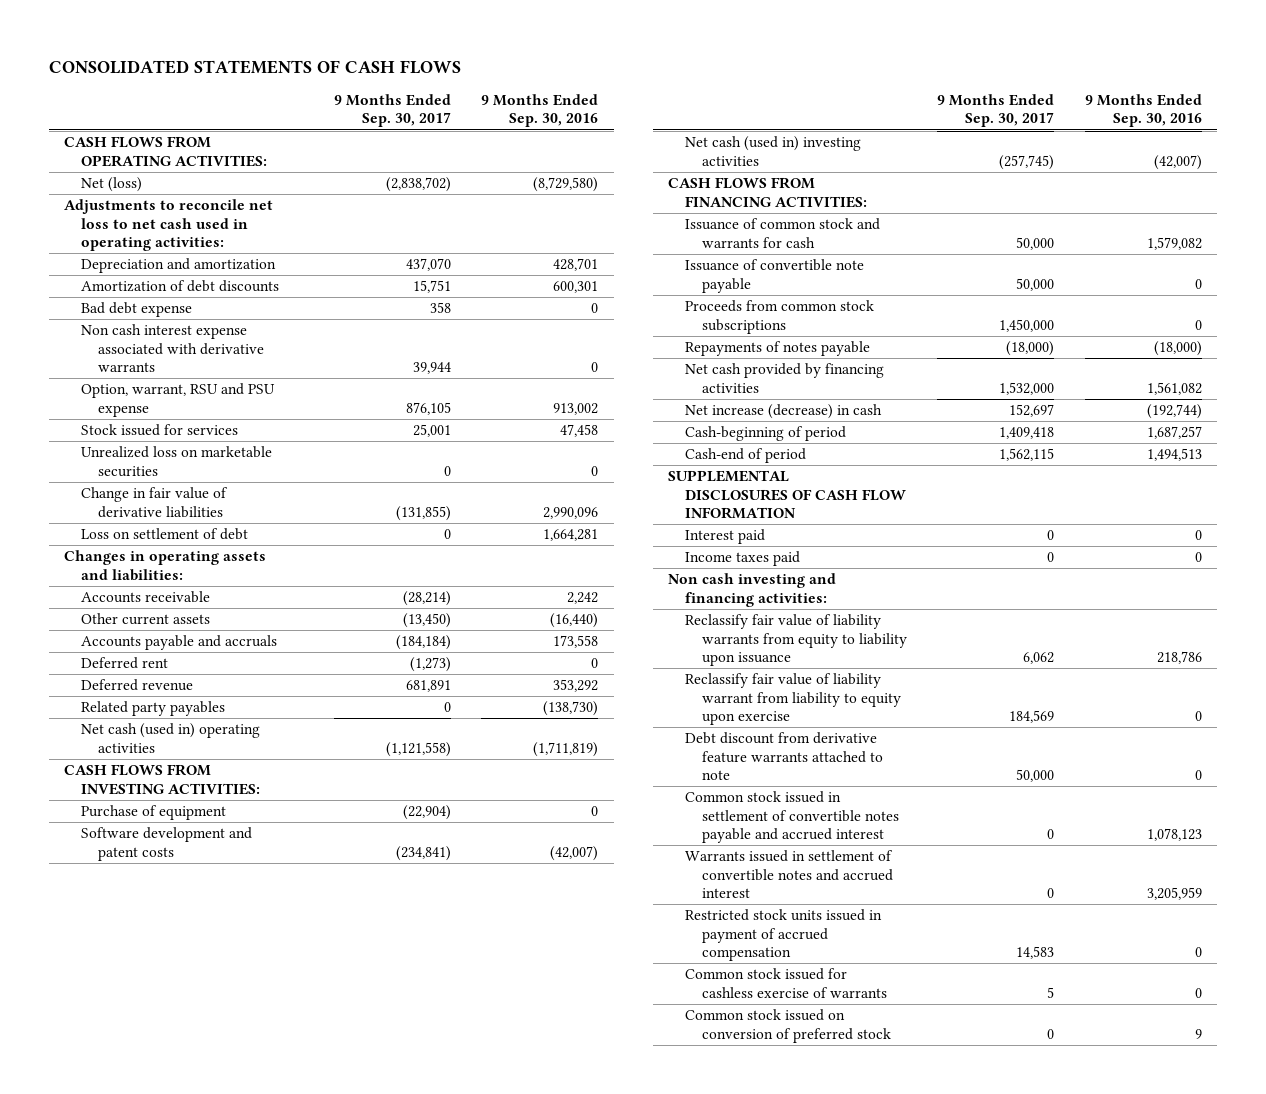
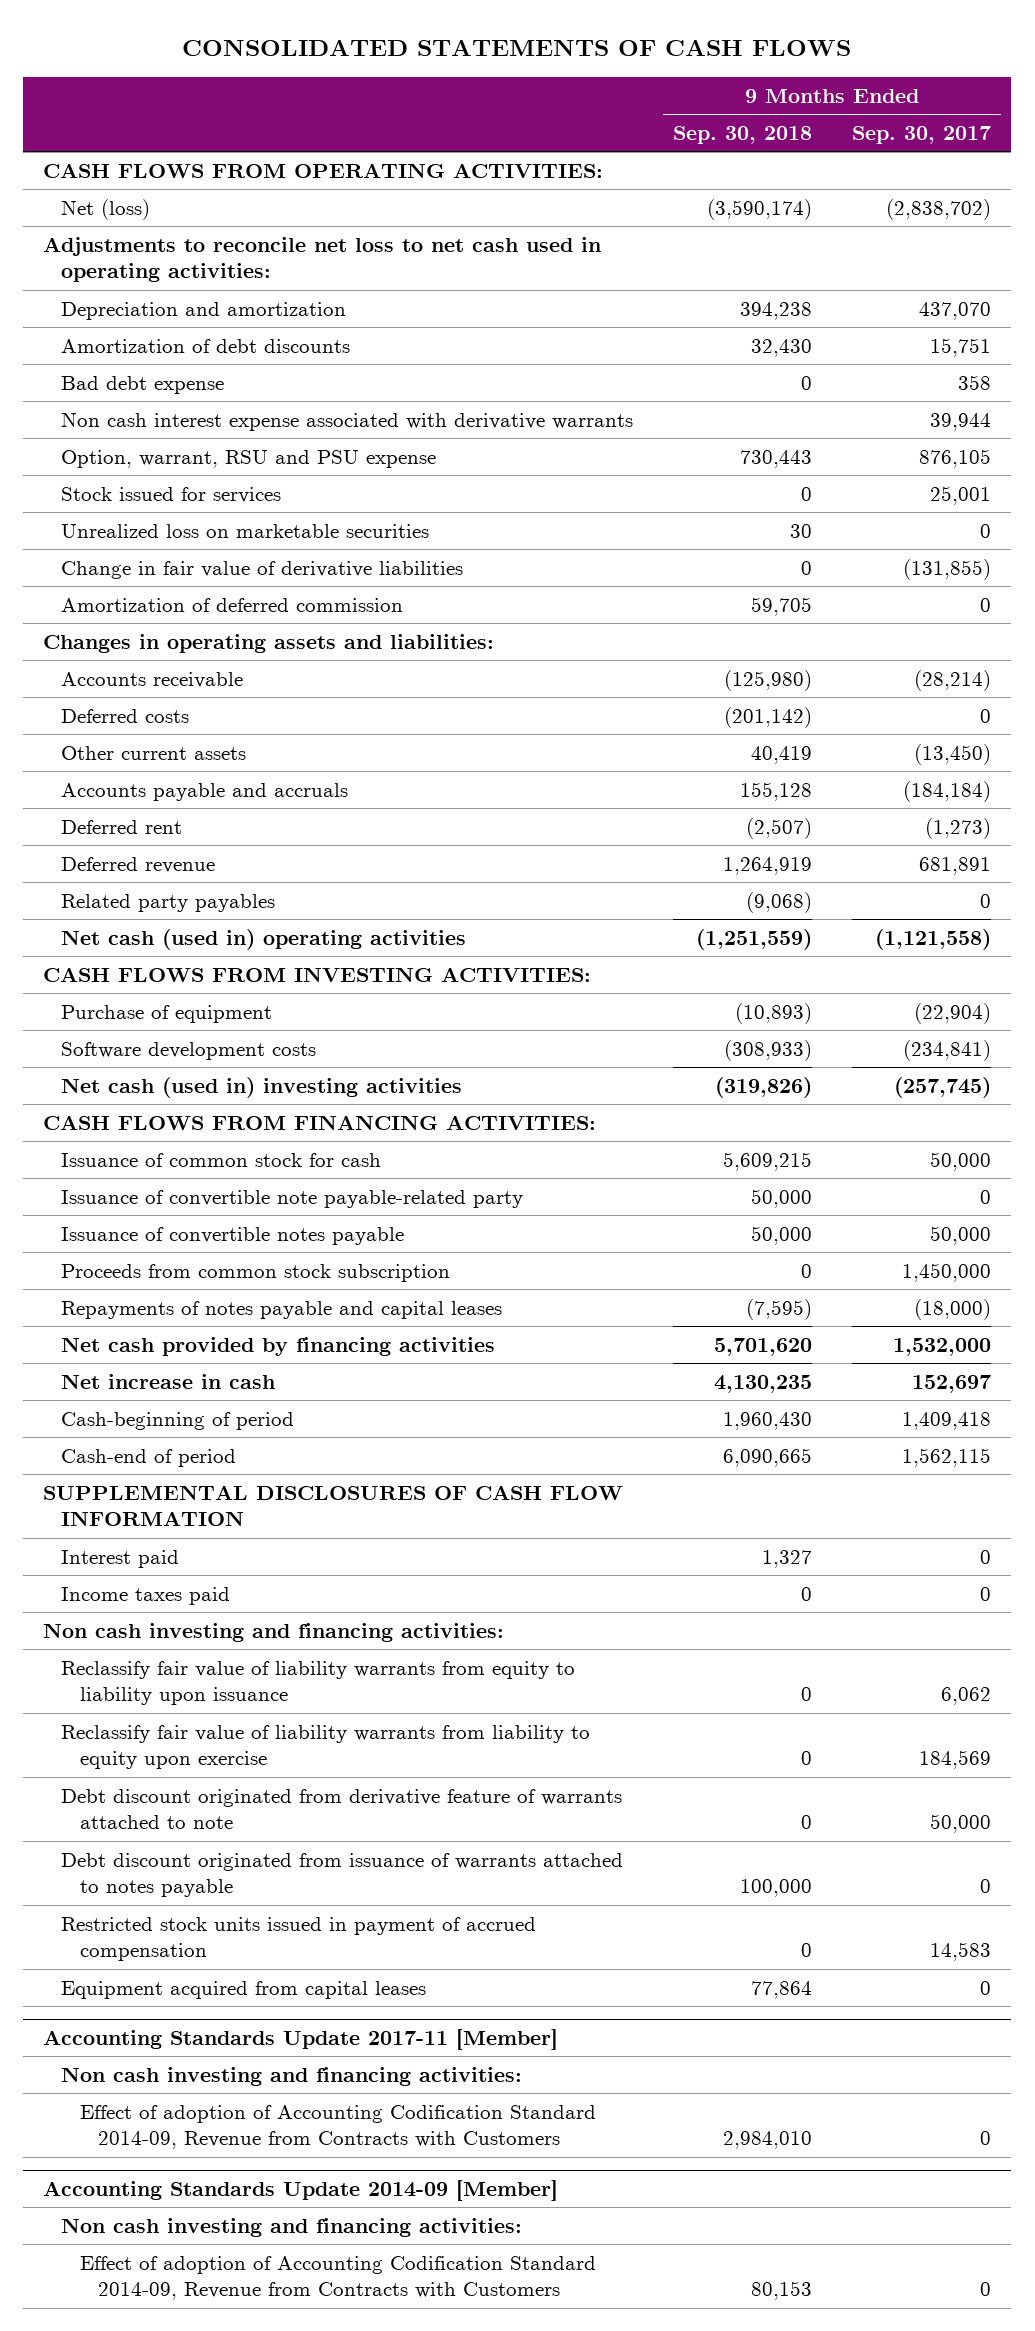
- | 9 Months Ended Sep. 30, 2017 | 9 Months Ended Sep. 30, 2016
+ | 9 Months Ended Sep. 30, 2018 | 9 Months Ended Sep. 30, 2017
- Loss on settlement of debt | 0 | 1,664,281
+ Amortization of deferred commission | 59,705 | 0
+ Deferred costs | (201,142) | 0
- Software development and patent costs | (234,841) | (42,007)
+ Software development costs | (308,933) | (234,841)
- Issuance of common stock and warrants for cash | 50,000 | 1,579,082
- Issuance of convertible note payable | 50,000 | 0
- Proceeds from common stock subscriptions | 1,450,000 | 0
- Repayments of notes payable | (18,000) | (18,000)
+ Issuance of common stock for cash | 5,609,215 | 50,000
+ Issuance of convertible note payable-related party | 50,000 | 0
+ Issuance of convertible notes payable | 50,000 | 50,000
+ Proceeds from common stock subscription | 0 | 1,450,000
+ Repayments of notes payable and capital leases | (7,595) | (18,000)
- Net increase (decrease) in cash | 152,697 | (192,744)
+ Net increase in cash | 4,130,235 | 152,697
- Reclassify fair value of liability warrant from liability to equity upon exercise | 184,569 | 0
- Debt discount from derivative feature warrants attached to note | 50,000 | 0
- Common stock issued in settlement of convertible notes payable and accrued interest | 0 | 1,078,123
- Warrants issued in settlement of convertible notes and accrued interest | 0 | 3,205,959
+ Reclassify fair value of liability warrants from liability to equity upon exercise | 0 | 184,569
+ Debt discount originated from derivative feature of warrants attached to note | 0 | 50,000
+ Debt discount originated from issuance of warrants attached to notes payable | 100,000 | 0
- Common stock issued for cashless exercise of warrants | 5 | 0
- Common stock issued on conversion of preferred stock | 0 | 9
+ Equipment acquired from capital leases | 77,864 | 0
+ Accounting Standards Update 2017-11 [Member]
+ Non cash investing and financing activities:
+ Effect of adoption of Accounting Codification Standard 2014-09, Revenue from Contracts with Customers | 2,984,010 | 0
+ Accounting Standards Update 2014-09 [Member]
+ Non cash investing and financing activities:
+ Effect of adoption of Accounting Codification Standard 2014-09, Revenue from Contracts with Customers | 80,153 | 0

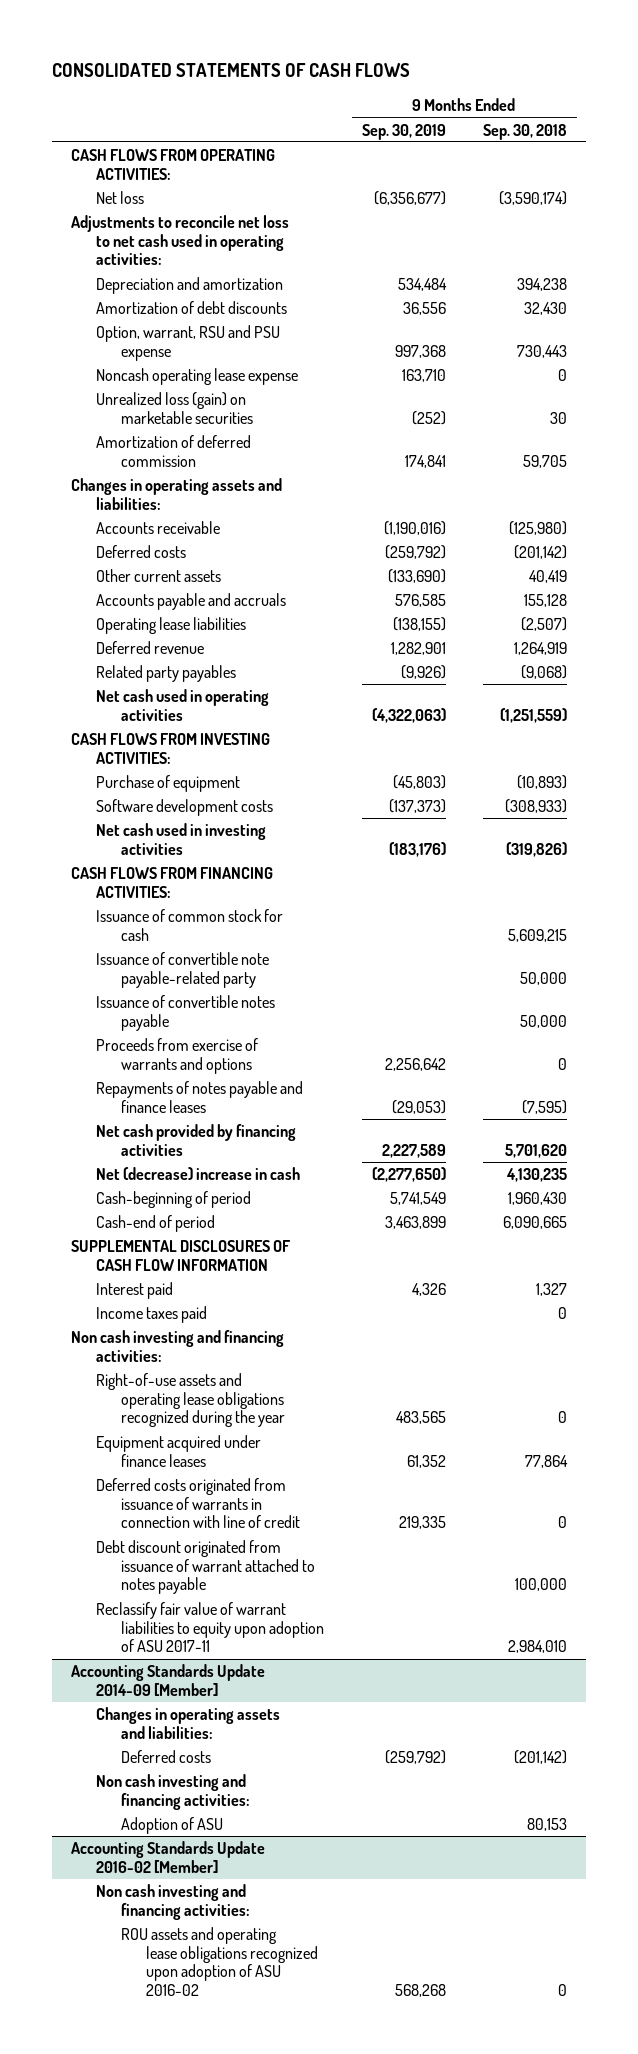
- | 9 Months Ended Sep. 30, 2018 | 9 Months Ended Sep. 30, 2017
+ | 9 Months Ended Sep. 30, 2019 | 9 Months Ended Sep. 30, 2018
- Net (loss) | (3,590,174) | (2,838,702)
+ Net loss | (6,356,677) | (3,590,174)
- Bad debt expense | 0 | 358
- Non cash interest expense associated with derivative warrants | | 39,944
- Stock issued for services | 0 | 25,001
- Unrealized loss on marketable securities | 30 | 0
- Change in fair value of derivative liabilities | 0 | (131,855)
+ Noncash operating lease expense | 163,710 | 0
+ Unrealized loss (gain) on marketable securities | (252) | 30
- Deferred rent | (2,507) | (1,273)
+ Operating lease liabilities | (138,155) | (2,507)
- Net cash (used in) operating activities | (1,251,559) | (1,121,558)
+ Net cash used in operating activities | (4,322,063) | (1,251,559)
- Net cash (used in) investing activities | (319,826) | (257,745)
+ Net cash used in investing activities | (183,176) | (319,826)
- Proceeds from common stock subscription | 0 | 1,450,000
- Repayments of notes payable and capital leases | (7,595) | (18,000)
+ Proceeds from exercise of warrants and options | 2,256,642 | 0
+ Repayments of notes payable and finance leases | (29,053) | (7,595)
- Net increase in cash | 4,130,235 | 152,697
+ Net (decrease) increase in cash | (2,277,650) | 4,130,235
- Reclassify fair value of liability warrants from equity to liability upon issuance | 0 | 6,062
- Reclassify fair value of liability warrants from liability to equity upon exercise | 0 | 184,569
- Debt discount originated from derivative feature of warrants attached to note | 0 | 50,000
- Debt discount originated from issuance of warrants attached to notes payable | 100,000 | 0
- Restricted stock units issued in payment of accrued compensation | 0 | 14,583
- Equipment acquired from capital leases | 77,864 | 0
- Accounting Standards Update 2017-11 [Member]
- Non cash investing and financing activities:
- Effect of adoption of Accounting Codification Standard 2014-09, Revenue from Contracts with Customers | 2,984,010 | 0
+ Right-of-use assets and operating lease obligations recognized during the year | 483,565 | 0
+ Equipment acquired under finance leases | 61,352 | 77,864
+ Deferred costs originated from issuance of warrants in connection with line of credit | 219,335 | 0
+ Debt discount originated from issuance of warrant attached to notes payable | | 100,000
+ Reclassify fair value of warrant liabilities to equity upon adoption of ASU 2017-11 | | 2,984,010
@ Accounting Standards Update 2014-09 [Member]
+ Changes in operating assets and liabilities:
+ Deferred costs | (259,792) | (201,142)
- Effect of adoption of Accounting Codification Standard 2014-09, Revenue from Contracts with Customers | 80,153 | 0
+ Adoption of ASU | | 80,153
+ Accounting Standards Update 2016-02 [Member]
+ Non cash investing and financing activities:
+ ROU assets and operating lease obligations recognized upon adoption of ASU 2016-02 | 568,268 | 0

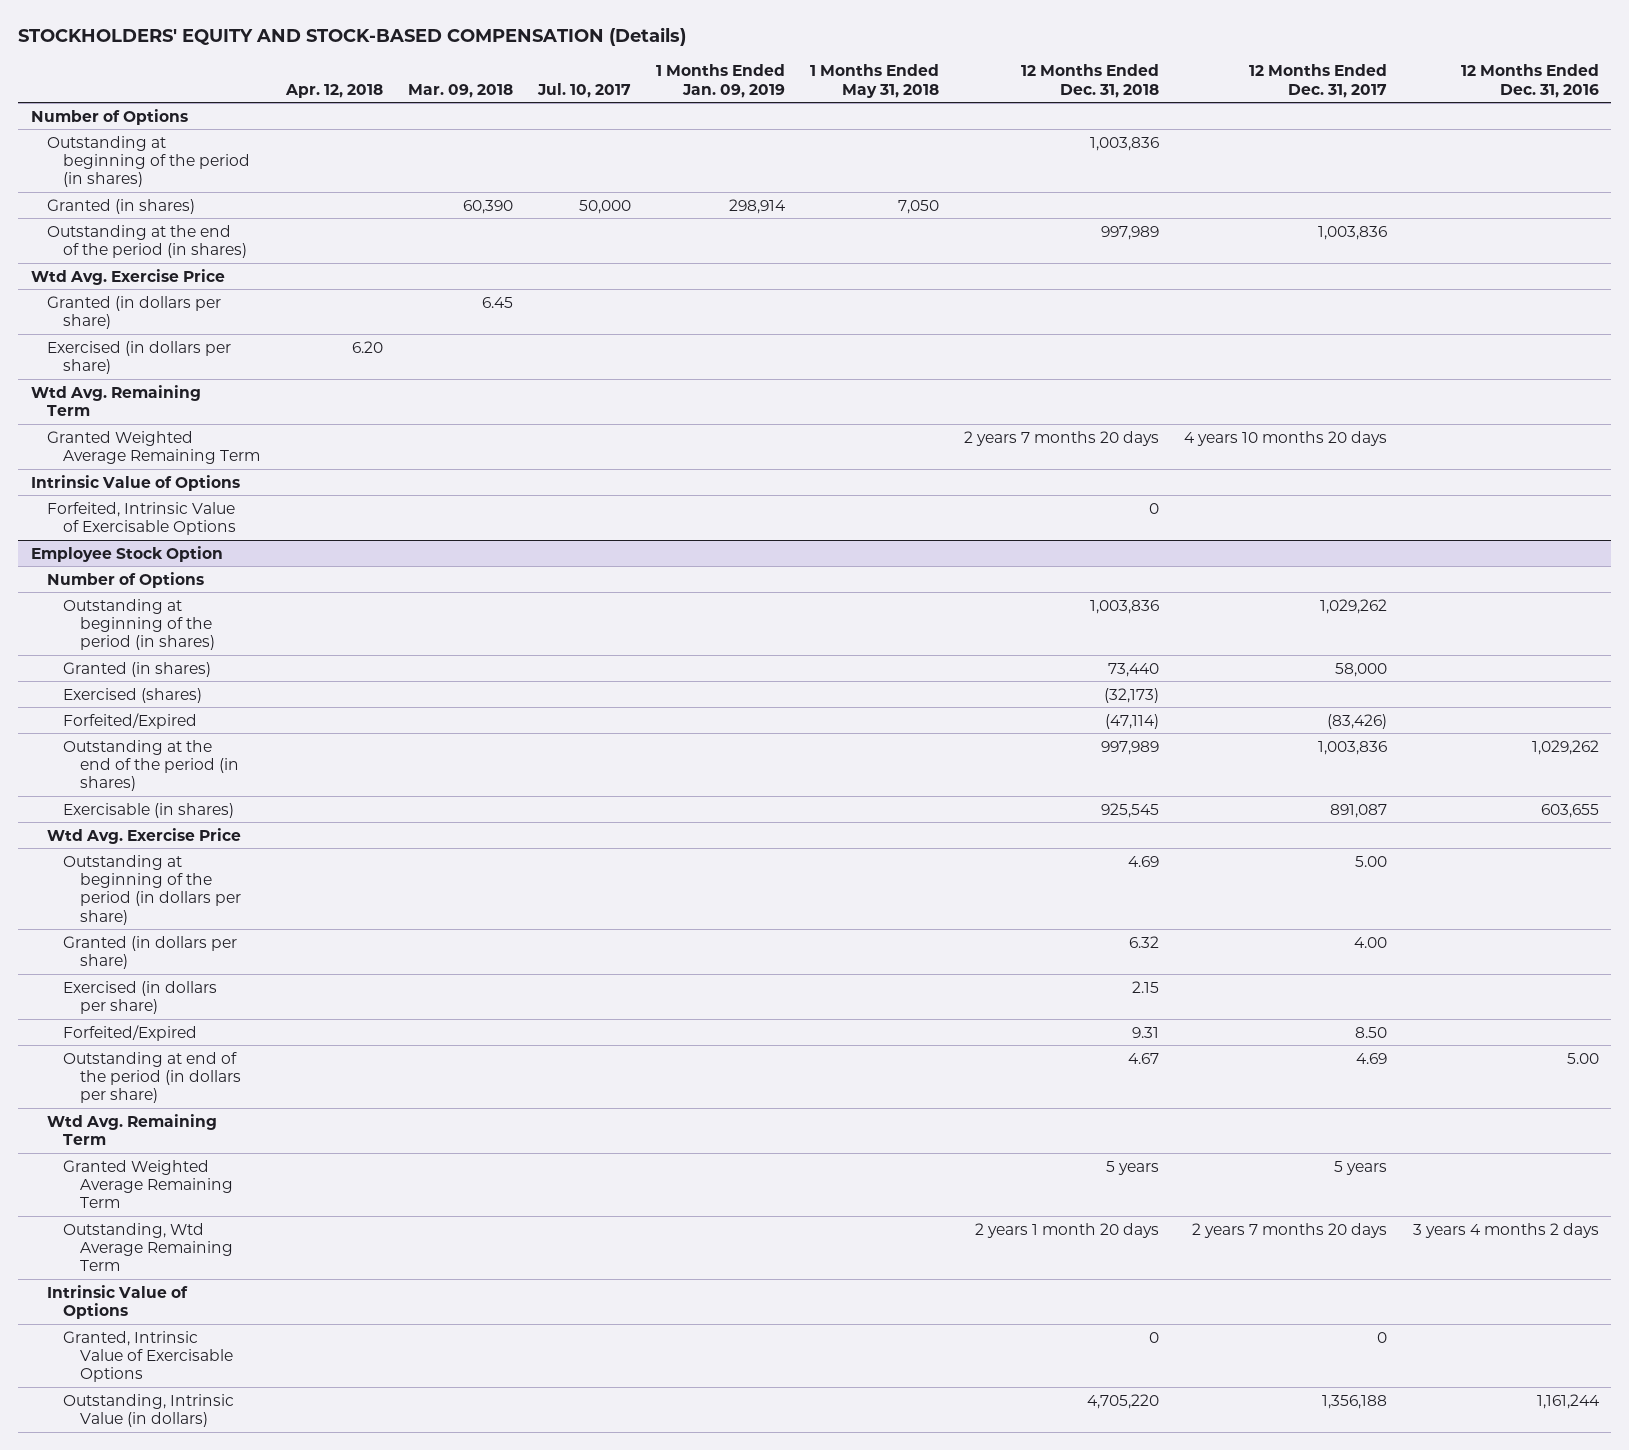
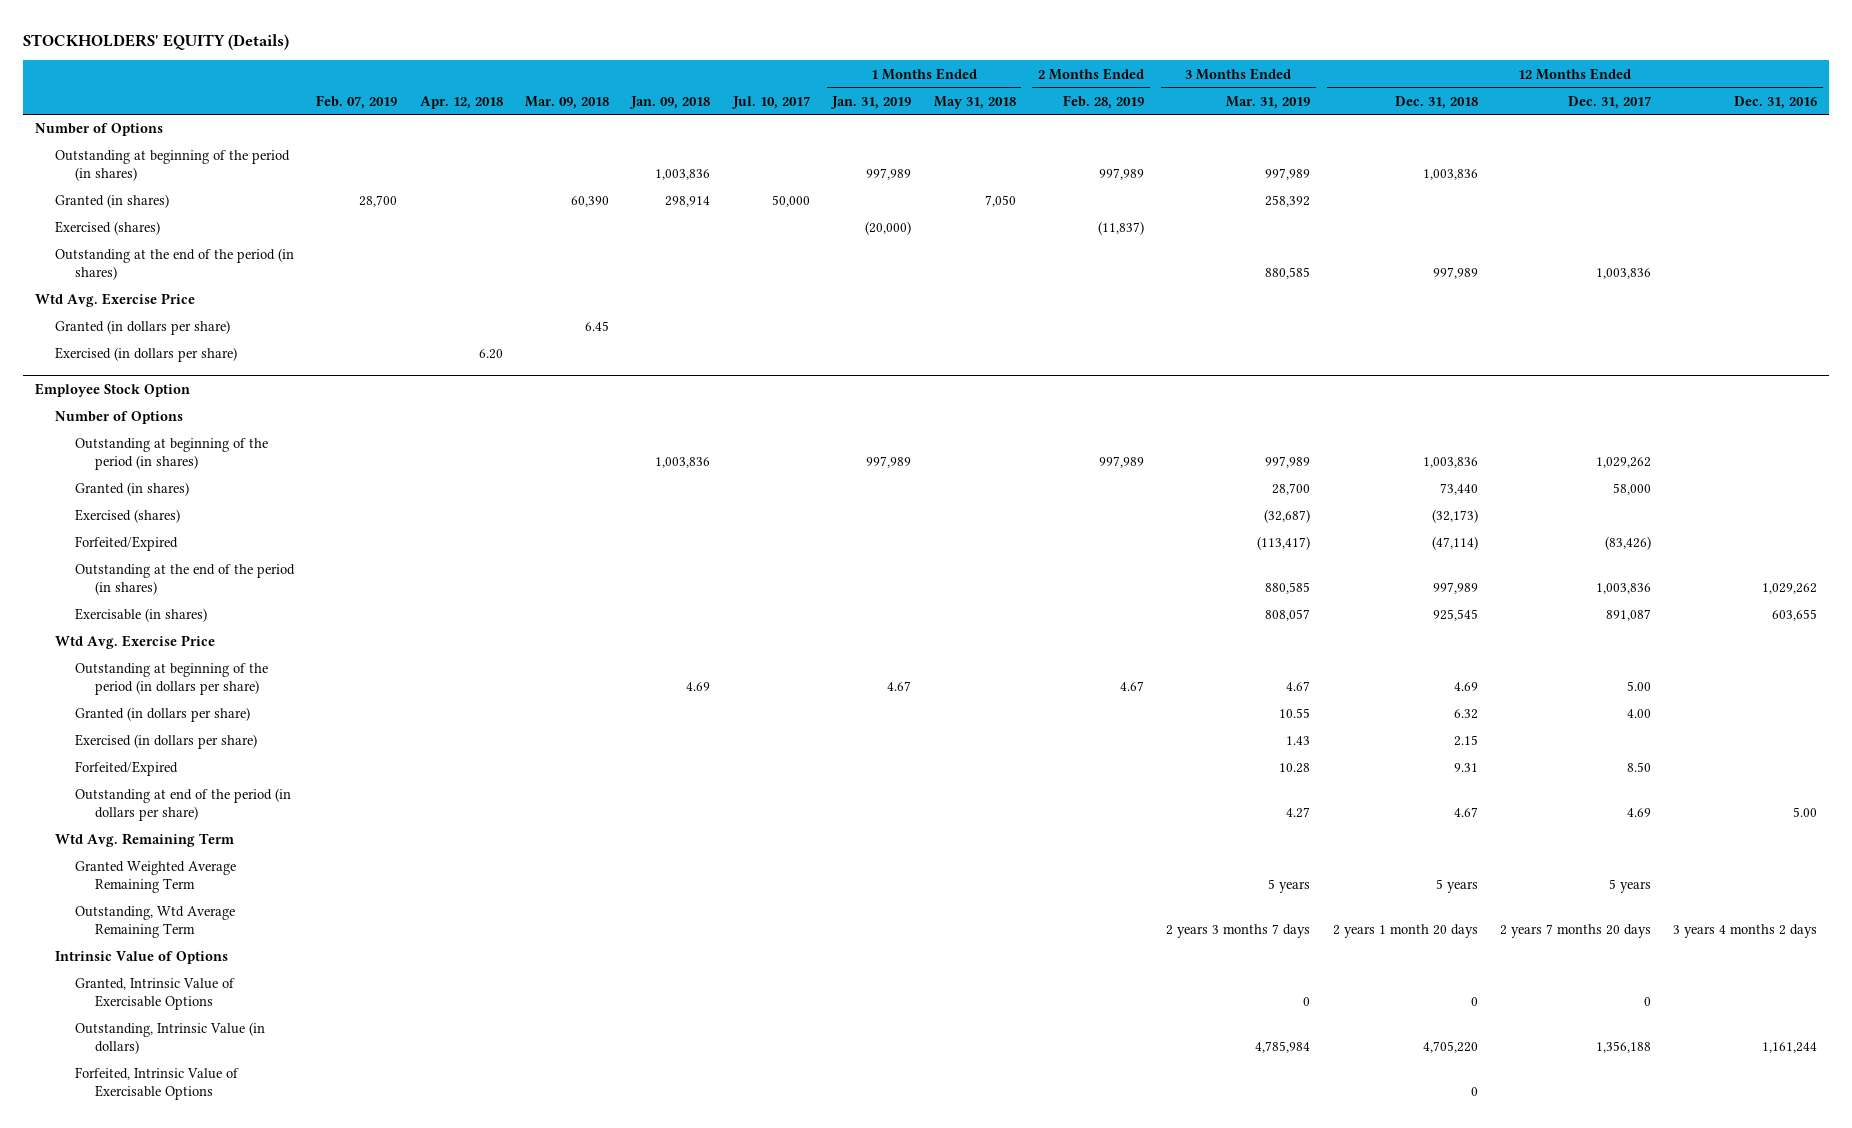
- STOCKHOLDERS' EQUITY AND STOCK-BASED COMPENSATION (Details)
+ STOCKHOLDERS' EQUITY (Details)
- | Apr. 12, 2018 | Mar. 09, 2018 | Jul. 10, 2017 | 1 Months Ended Jan. 09, 2019 | 1 Months Ended May 31, 2018 | 12 Months Ended Dec. 31, 2018 | 12 Months Ended Dec. 31, 2017 | 12 Months Ended Dec. 31, 2016
+ | Feb. 07, 2019 | Apr. 12, 2018 | Mar. 09, 2018 | Jan. 09, 2018 | Jul. 10, 2017 | 1 Months Ended Jan. 31, 2019 | 1 Months Ended May 31, 2018 | 2 Months Ended Feb. 28, 2019 | 3 Months Ended Mar. 31, 2019 | 12 Months Ended Dec. 31, 2018 | 12 Months Ended Dec. 31, 2017 | 12 Months Ended Dec. 31, 2016
+ Exercised (shares) | | | | | | (20,000) | | (11,837) | | | |
- Wtd Avg. Remaining Term
- Granted Weighted Average Remaining Term | | | | | | 2 years 7 months 20 days | 4 years 10 months 20 days |
- Intrinsic Value of Options
- Forfeited, Intrinsic Value of Exercisable Options | | | | | | 0 | |
@ Employee Stock Option
+ Forfeited, Intrinsic Value of Exercisable Options | | | | | | | | | | 0 | |

